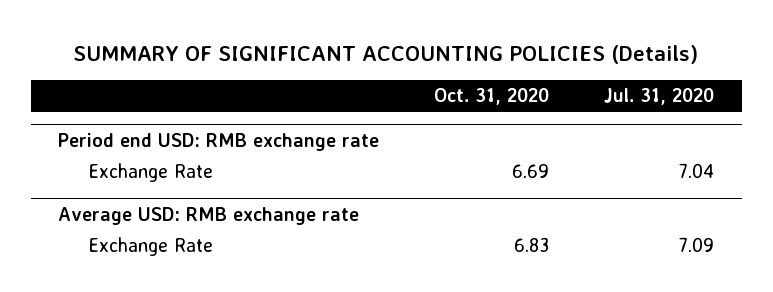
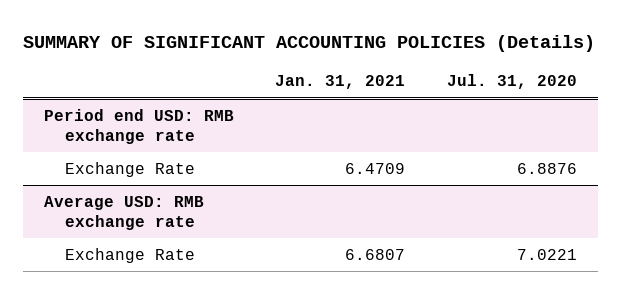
- | Oct. 31, 2020 | Jul. 31, 2020
+ | Jan. 31, 2021 | Jul. 31, 2020
@ Period end USD: RMB exchange rate
- Exchange Rate | 6.69 | 7.04
+ Exchange Rate | 6.4709 | 6.8876
@ Average USD: RMB exchange rate
- Exchange Rate | 6.83 | 7.09
+ Exchange Rate | 6.6807 | 7.0221

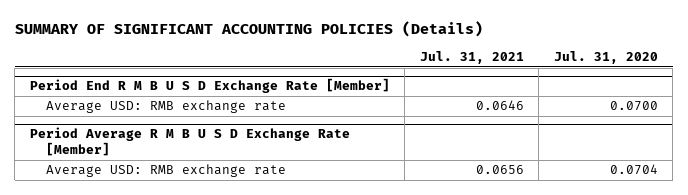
- | Jan. 31, 2021 | Jul. 31, 2020
+ | Jul. 31, 2021 | Jul. 31, 2020
- Period end USD: RMB exchange rate
- Exchange Rate | 6.4709 | 6.8876
- Average USD: RMB exchange rate
- Exchange Rate | 6.6807 | 7.0221
+ Period End R M B U S D Exchange Rate [Member]
+ Average USD: RMB exchange rate | 0.0646 | 0.0700
+ Period Average R M B U S D Exchange Rate [Member]
+ Average USD: RMB exchange rate | 0.0656 | 0.0704

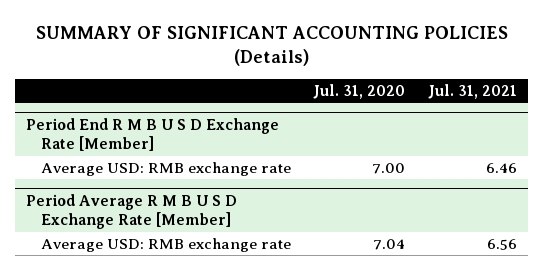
- | Jul. 31, 2021 | Jul. 31, 2020
+ | Jul. 31, 2020 | Jul. 31, 2021
@ Period End R M B U S D Exchange Rate [Member]
- Average USD: RMB exchange rate | 0.0646 | 0.0700
+ Average USD: RMB exchange rate | 7.00 | 6.46
@ Period Average R M B U S D Exchange Rate [Member]
- Average USD: RMB exchange rate | 0.0656 | 0.0704
+ Average USD: RMB exchange rate | 7.04 | 6.56

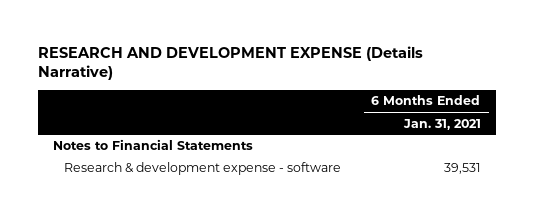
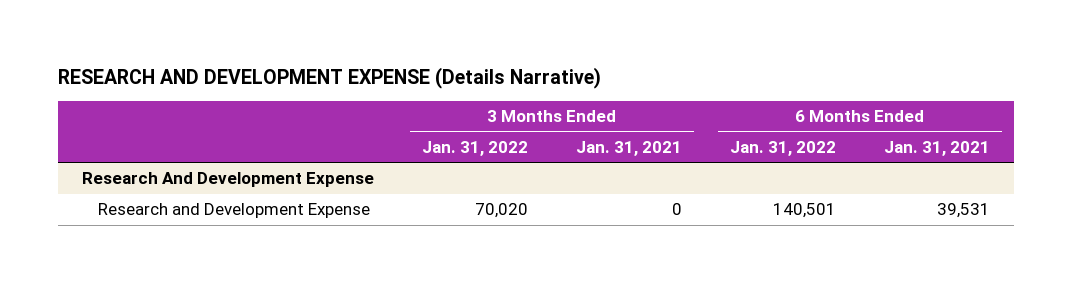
- | 6 Months Ended Jan. 31, 2021
+ | 3 Months Ended Jan. 31, 2022 | 3 Months Ended Jan. 31, 2021 | 6 Months Ended Jan. 31, 2022 | 6 Months Ended Jan. 31, 2021
- Notes to Financial Statements
- Research & development expense - software | 39,531
+ Research And Development Expense
+ Research and Development Expense | 70,020 | 0 | 140,501 | 39,531

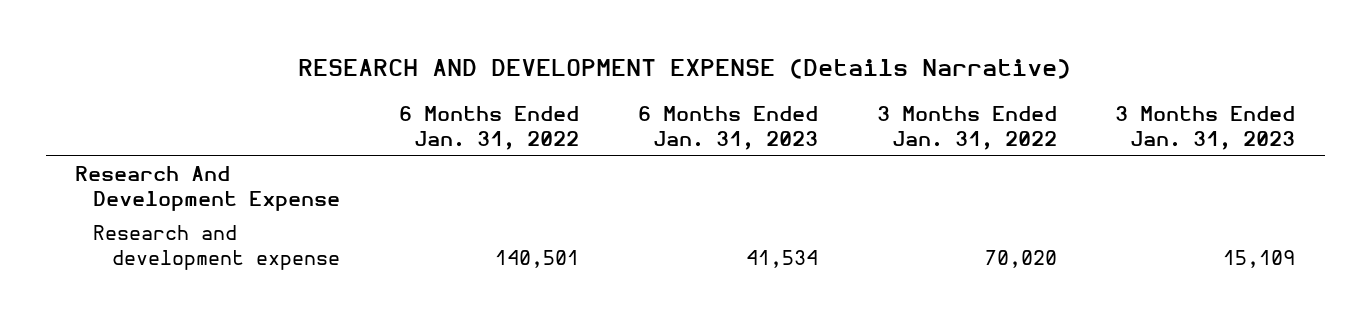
- | 3 Months Ended Jan. 31, 2022 | 3 Months Ended Jan. 31, 2021 | 6 Months Ended Jan. 31, 2022 | 6 Months Ended Jan. 31, 2021
+ | 6 Months Ended Jan. 31, 2022 | 6 Months Ended Jan. 31, 2023 | 3 Months Ended Jan. 31, 2022 | 3 Months Ended Jan. 31, 2023
- Research and Development Expense | 70,020 | 0 | 140,501 | 39,531
+ Research and development expense | 140,501 | 41,534 | 70,020 | 15,109

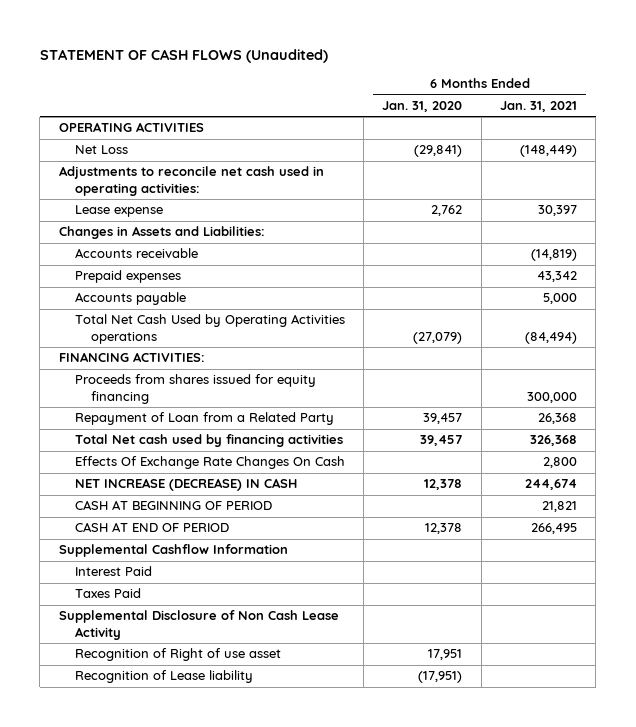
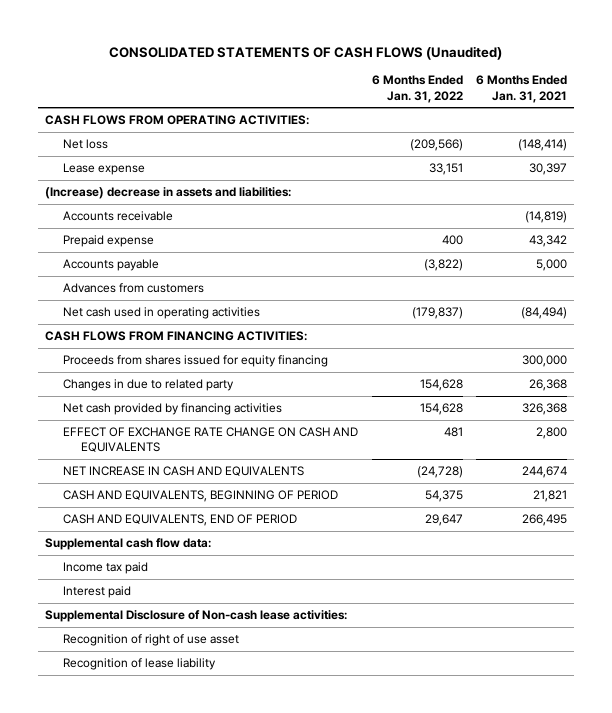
- STATEMENT OF CASH FLOWS (Unaudited)
+ CONSOLIDATED STATEMENTS OF CASH FLOWS (Unaudited)
- | 6 Months Ended Jan. 31, 2020 | 6 Months Ended Jan. 31, 2021
+ | 6 Months Ended Jan. 31, 2022 | 6 Months Ended Jan. 31, 2021
- OPERATING ACTIVITIES
- Net Loss | (29,841) | (148,449)
- Adjustments to reconcile net cash used in operating activities:
+ CASH FLOWS FROM OPERATING ACTIVITIES:
+ Net loss | (209,566) | (148,414)
- Changes in Assets and Liabilities:
+ (Increase) decrease in assets and liabilities:
- Prepaid expenses | | 43,342
+ Prepaid expense | 400 | 43,342
- Total Net Cash Used by Operating Activities operations | (27,079) | (84,494)
- FINANCING ACTIVITIES:
+ Advances from customers
+ Net cash used in operating activities | (179,837) | (84,494)
+ CASH FLOWS FROM FINANCING ACTIVITIES:
- Repayment of Loan from a Related Party | 39,457 | 26,368
- Total Net cash used by financing activities | 39,457 | 326,368
- Effects Of Exchange Rate Changes On Cash | | 2,800
- NET INCREASE (DECREASE) IN CASH | 12,378 | 244,674
- CASH AT BEGINNING OF PERIOD | | 21,821
- CASH AT END OF PERIOD | 12,378 | 266,495
- Supplemental Cashflow Information
- Interest Paid
- Taxes Paid
- Supplemental Disclosure of Non Cash Lease Activity
- Recognition of Right of use asset | 17,951 |
- Recognition of Lease liability | (17,951) |
+ Changes in due to related party | 154,628 | 26,368
+ Net cash provided by financing activities | 154,628 | 326,368
+ EFFECT OF EXCHANGE RATE CHANGE ON CASH AND EQUIVALENTS | 481 | 2,800
+ NET INCREASE IN CASH AND EQUIVALENTS | (24,728) | 244,674
+ CASH AND EQUIVALENTS, BEGINNING OF PERIOD | 54,375 | 21,821
+ CASH AND EQUIVALENTS, END OF PERIOD | 29,647 | 266,495
+ Supplemental cash flow data:
+ Income tax paid
+ Interest paid
+ Supplemental Disclosure of Non-cash lease activities:
+ Recognition of right of use asset
+ Recognition of lease liability

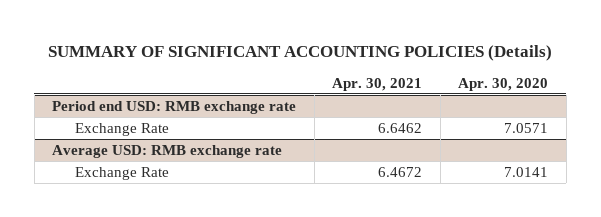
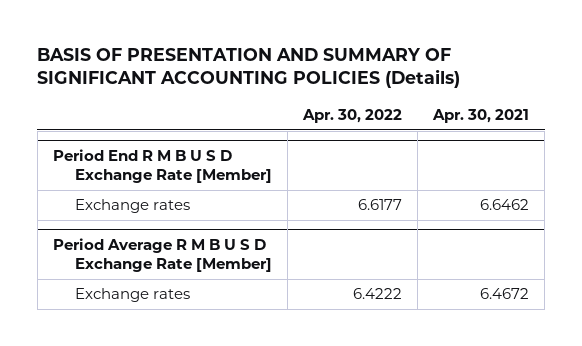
- SUMMARY OF SIGNIFICANT ACCOUNTING POLICIES (Details)
+ BASIS OF PRESENTATION AND SUMMARY OF SIGNIFICANT ACCOUNTING POLICIES (Details)
- | Apr. 30, 2021 | Apr. 30, 2020
+ | Apr. 30, 2022 | Apr. 30, 2021
- Period end USD: RMB exchange rate
- Exchange Rate | 6.6462 | 7.0571
- Average USD: RMB exchange rate
- Exchange Rate | 6.4672 | 7.0141
+ Period End R M B U S D Exchange Rate [Member]
+ Exchange rates | 6.6177 | 6.6462
+ Period Average R M B U S D Exchange Rate [Member]
+ Exchange rates | 6.4222 | 6.4672

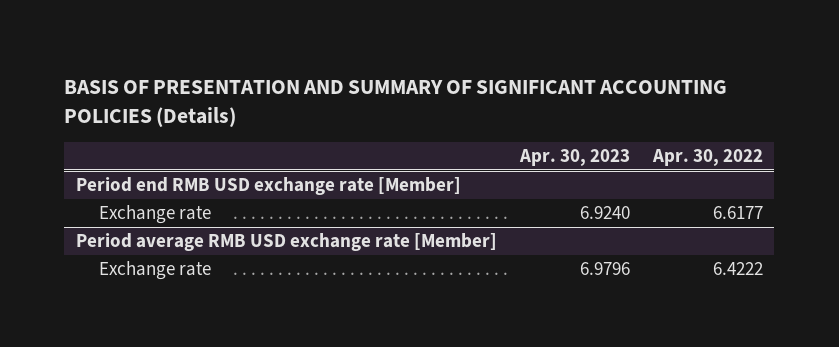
- | Apr. 30, 2022 | Apr. 30, 2021
+ | Apr. 30, 2023 | Apr. 30, 2022
- Period End R M B U S D Exchange Rate [Member]
- Exchange rates | 6.6177 | 6.6462
- Period Average R M B U S D Exchange Rate [Member]
- Exchange rates | 6.4222 | 6.4672
+ Period end RMB USD exchange rate [Member]
+ Exchange rate | 6.9240 | 6.6177
+ Period average RMB USD exchange rate [Member]
+ Exchange rate | 6.9796 | 6.4222

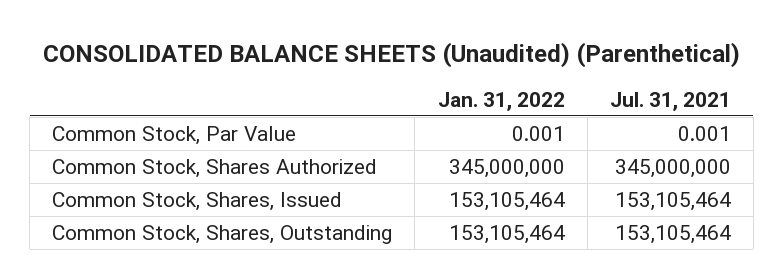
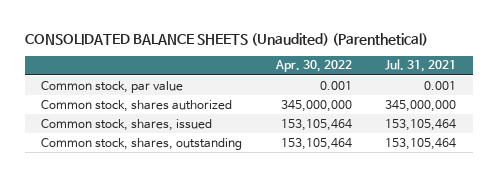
- | Jan. 31, 2022 | Jul. 31, 2021
+ | Apr. 30, 2022 | Jul. 31, 2021
- Common Stock, Par Value | 0.001 | 0.001
- Common Stock, Shares Authorized | 345,000,000 | 345,000,000
- Common Stock, Shares, Issued | 153,105,464 | 153,105,464
- Common Stock, Shares, Outstanding | 153,105,464 | 153,105,464
+ Common stock, par value | 0.001 | 0.001
+ Common stock, shares authorized | 345,000,000 | 345,000,000
+ Common stock, shares, issued | 153,105,464 | 153,105,464
+ Common stock, shares, outstanding | 153,105,464 | 153,105,464

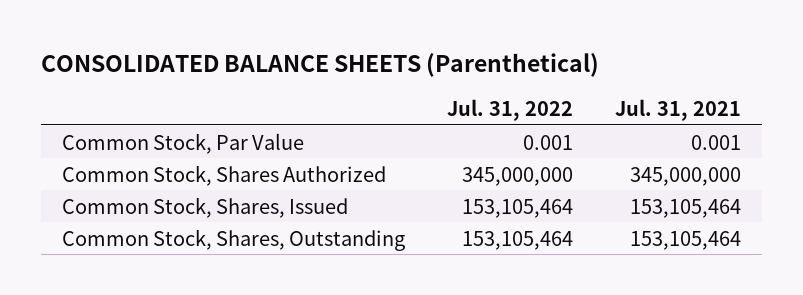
- CONSOLIDATED BALANCE SHEETS (Unaudited) (Parenthetical)
+ CONSOLIDATED BALANCE SHEETS (Parenthetical)
- | Apr. 30, 2022 | Jul. 31, 2021
+ | Jul. 31, 2022 | Jul. 31, 2021
- Common stock, par value | 0.001 | 0.001
- Common stock, shares authorized | 345,000,000 | 345,000,000
- Common stock, shares, issued | 153,105,464 | 153,105,464
- Common stock, shares, outstanding | 153,105,464 | 153,105,464
+ Common Stock, Par Value | 0.001 | 0.001
+ Common Stock, Shares Authorized | 345,000,000 | 345,000,000
+ Common Stock, Shares, Issued | 153,105,464 | 153,105,464
+ Common Stock, Shares, Outstanding | 153,105,464 | 153,105,464

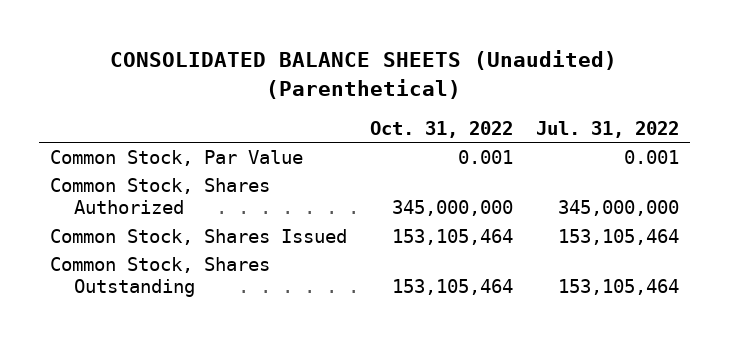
- CONSOLIDATED BALANCE SHEETS (Parenthetical)
+ CONSOLIDATED BALANCE SHEETS (Unaudited) (Parenthetical)
- | Jul. 31, 2022 | Jul. 31, 2021
+ | Oct. 31, 2022 | Jul. 31, 2022
- Common Stock, Shares, Issued | 153,105,464 | 153,105,464
- Common Stock, Shares, Outstanding | 153,105,464 | 153,105,464
+ Common Stock, Shares Issued | 153,105,464 | 153,105,464
+ Common Stock, Shares Outstanding | 153,105,464 | 153,105,464

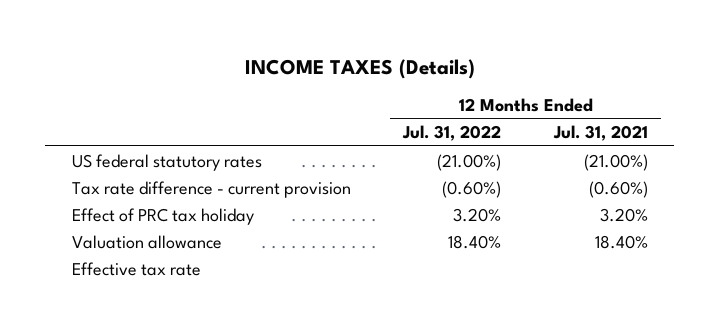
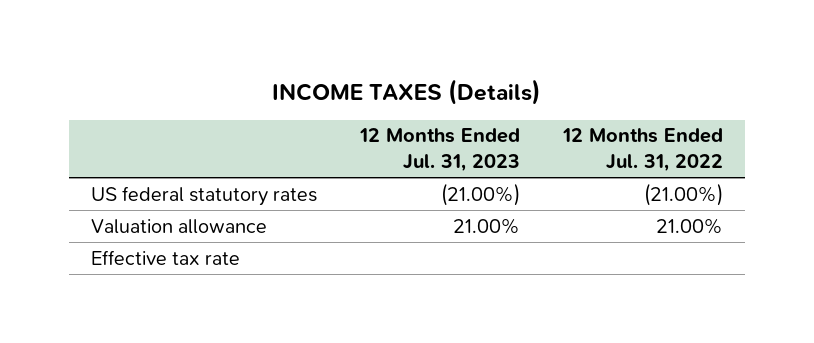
- | 12 Months Ended Jul. 31, 2022 | 12 Months Ended Jul. 31, 2021
+ | 12 Months Ended Jul. 31, 2023 | 12 Months Ended Jul. 31, 2022
- Tax rate difference - current provision | (0.60%) | (0.60%)
- Effect of PRC tax holiday | 3.20% | 3.20%
- Valuation allowance | 18.40% | 18.40%
+ Valuation allowance | 21.00% | 21.00%

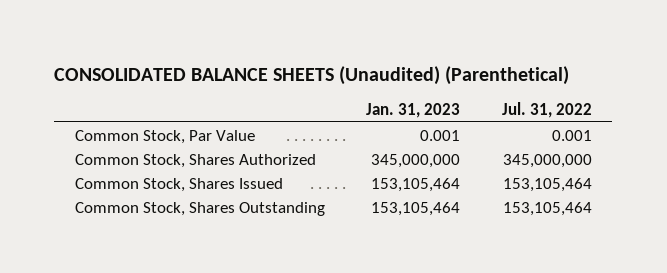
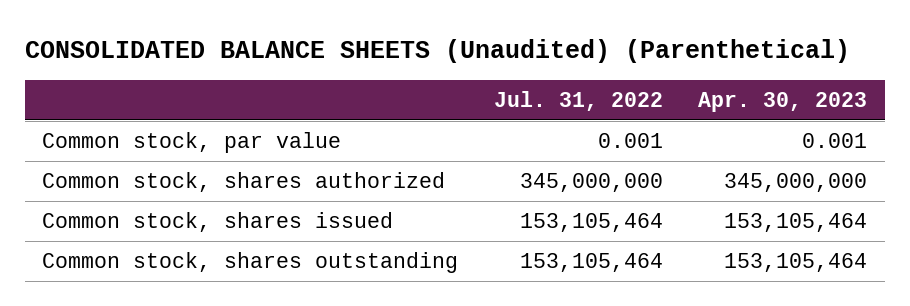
- | Jan. 31, 2023 | Jul. 31, 2022
+ | Jul. 31, 2022 | Apr. 30, 2023
- Common Stock, Par Value | 0.001 | 0.001
- Common Stock, Shares Authorized | 345,000,000 | 345,000,000
- Common Stock, Shares Issued | 153,105,464 | 153,105,464
- Common Stock, Shares Outstanding | 153,105,464 | 153,105,464
+ Common stock, par value | 0.001 | 0.001
+ Common stock, shares authorized | 345,000,000 | 345,000,000
+ Common stock, shares issued | 153,105,464 | 153,105,464
+ Common stock, shares outstanding | 153,105,464 | 153,105,464

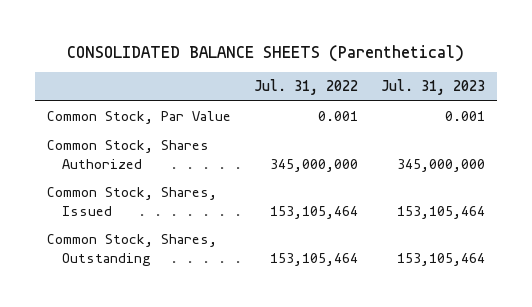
- CONSOLIDATED BALANCE SHEETS (Unaudited) (Parenthetical)
+ CONSOLIDATED BALANCE SHEETS (Parenthetical)
- | Jul. 31, 2022 | Apr. 30, 2023
+ | Jul. 31, 2022 | Jul. 31, 2023
- Common stock, par value | 0.001 | 0.001
- Common stock, shares authorized | 345,000,000 | 345,000,000
- Common stock, shares issued | 153,105,464 | 153,105,464
- Common stock, shares outstanding | 153,105,464 | 153,105,464
+ Common Stock, Par Value | 0.001 | 0.001
+ Common Stock, Shares Authorized | 345,000,000 | 345,000,000
+ Common Stock, Shares, Issued | 153,105,464 | 153,105,464
+ Common Stock, Shares, Outstanding | 153,105,464 | 153,105,464

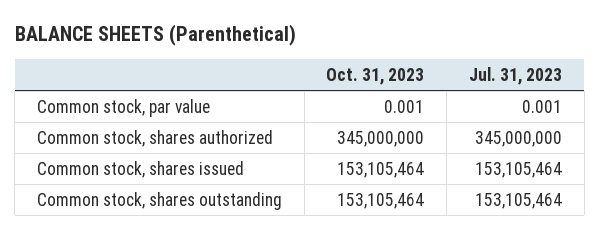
- CONSOLIDATED BALANCE SHEETS (Parenthetical)
+ BALANCE SHEETS (Parenthetical)
- | Jul. 31, 2022 | Jul. 31, 2023
+ | Oct. 31, 2023 | Jul. 31, 2023
- Common Stock, Par Value | 0.001 | 0.001
- Common Stock, Shares Authorized | 345,000,000 | 345,000,000
- Common Stock, Shares, Issued | 153,105,464 | 153,105,464
- Common Stock, Shares, Outstanding | 153,105,464 | 153,105,464
+ Common stock, par value | 0.001 | 0.001
+ Common stock, shares authorized | 345,000,000 | 345,000,000
+ Common stock, shares issued | 153,105,464 | 153,105,464
+ Common stock, shares outstanding | 153,105,464 | 153,105,464

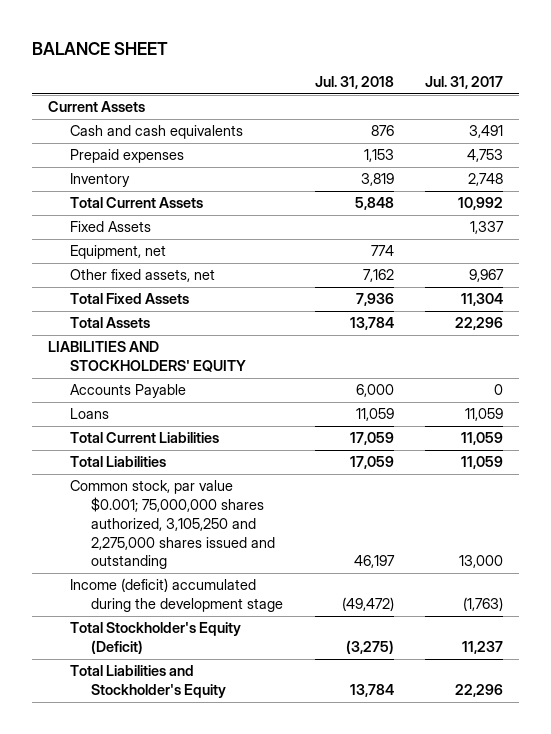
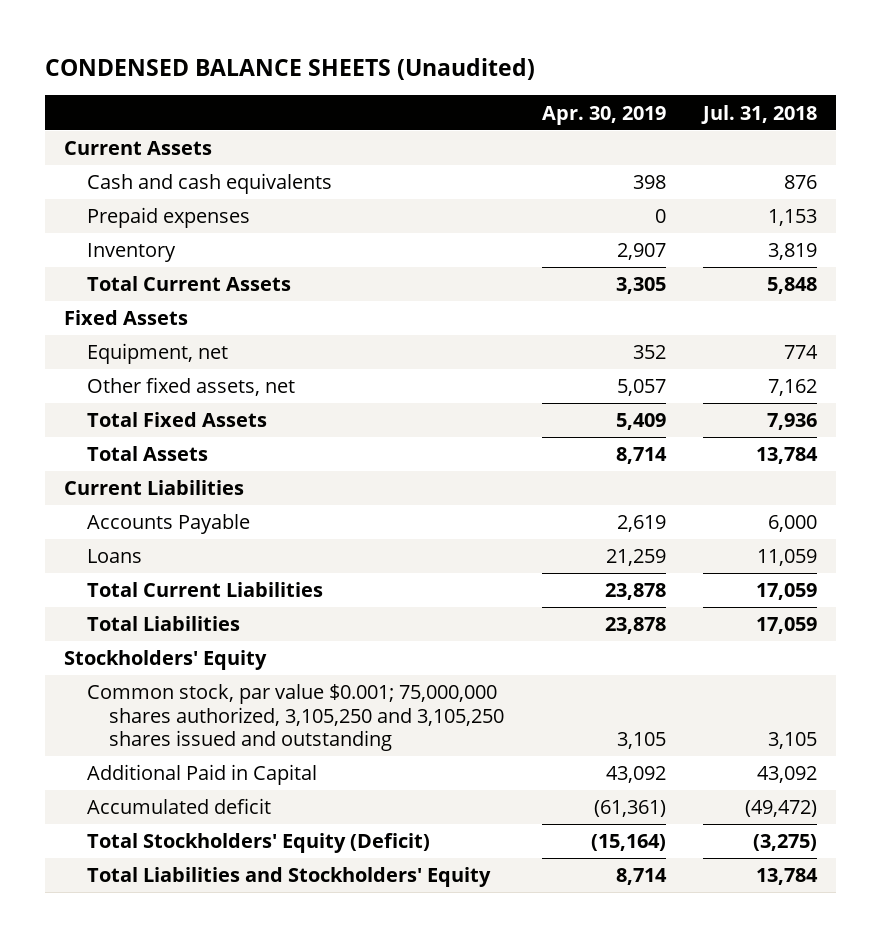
- BALANCE SHEET
+ CONDENSED BALANCE SHEETS (Unaudited)
- | Jul. 31, 2018 | Jul. 31, 2017
+ | Apr. 30, 2019 | Jul. 31, 2018
- LIABILITIES AND STOCKHOLDERS' EQUITY
+ Current Liabilities
- Common stock, par value $0.001; 75,000,000 shares authorized, 3,105,250 and 2,275,000 shares issued and outstanding | 46,197 | 13,000
- Income (deficit) accumulated during the development stage | (49,472) | (1,763)
- Total Stockholder's Equity (Deficit) | (3,275) | 11,237
- Total Liabilities and Stockholder's Equity | 13,784 | 22,296
+ Stockholders' Equity
+ Common stock, par value $0.001; 75,000,000 shares authorized, 3,105,250 and 3,105,250 shares issued and outstanding | 3,105 | 3,105
+ Additional Paid in Capital | 43,092 | 43,092
+ Accumulated deficit | (61,361) | (49,472)
+ Total Stockholders' Equity (Deficit) | (15,164) | (3,275)
+ Total Liabilities and Stockholders' Equity | 8,714 | 13,784

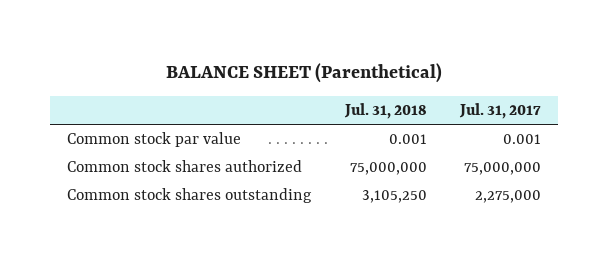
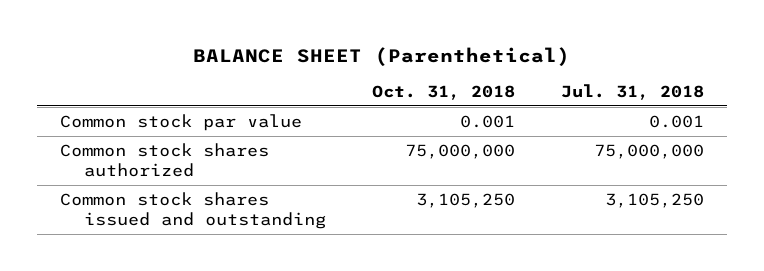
- | Jul. 31, 2018 | Jul. 31, 2017
+ | Oct. 31, 2018 | Jul. 31, 2018
- Common stock shares outstanding | 3,105,250 | 2,275,000
+ Common stock shares issued and outstanding | 3,105,250 | 3,105,250

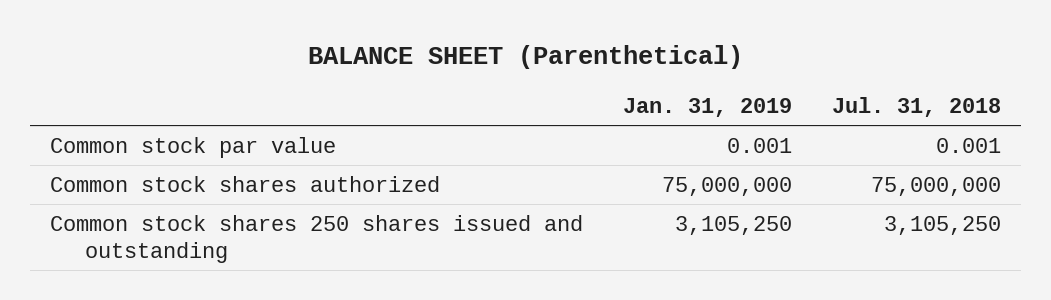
- | Oct. 31, 2018 | Jul. 31, 2018
+ | Jan. 31, 2019 | Jul. 31, 2018
- Common stock shares issued and outstanding | 3,105,250 | 3,105,250
+ Common stock shares 250 shares issued and outstanding | 3,105,250 | 3,105,250

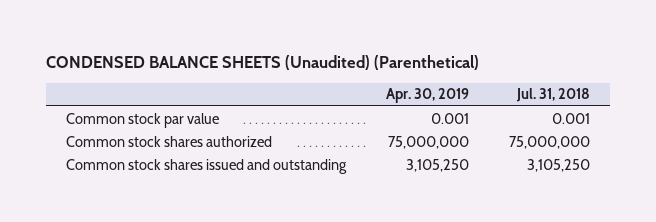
- BALANCE SHEET (Parenthetical)
+ CONDENSED BALANCE SHEETS (Unaudited) (Parenthetical)
- | Jan. 31, 2019 | Jul. 31, 2018
+ | Apr. 30, 2019 | Jul. 31, 2018
- Common stock shares 250 shares issued and outstanding | 3,105,250 | 3,105,250
+ Common stock shares issued and outstanding | 3,105,250 | 3,105,250

